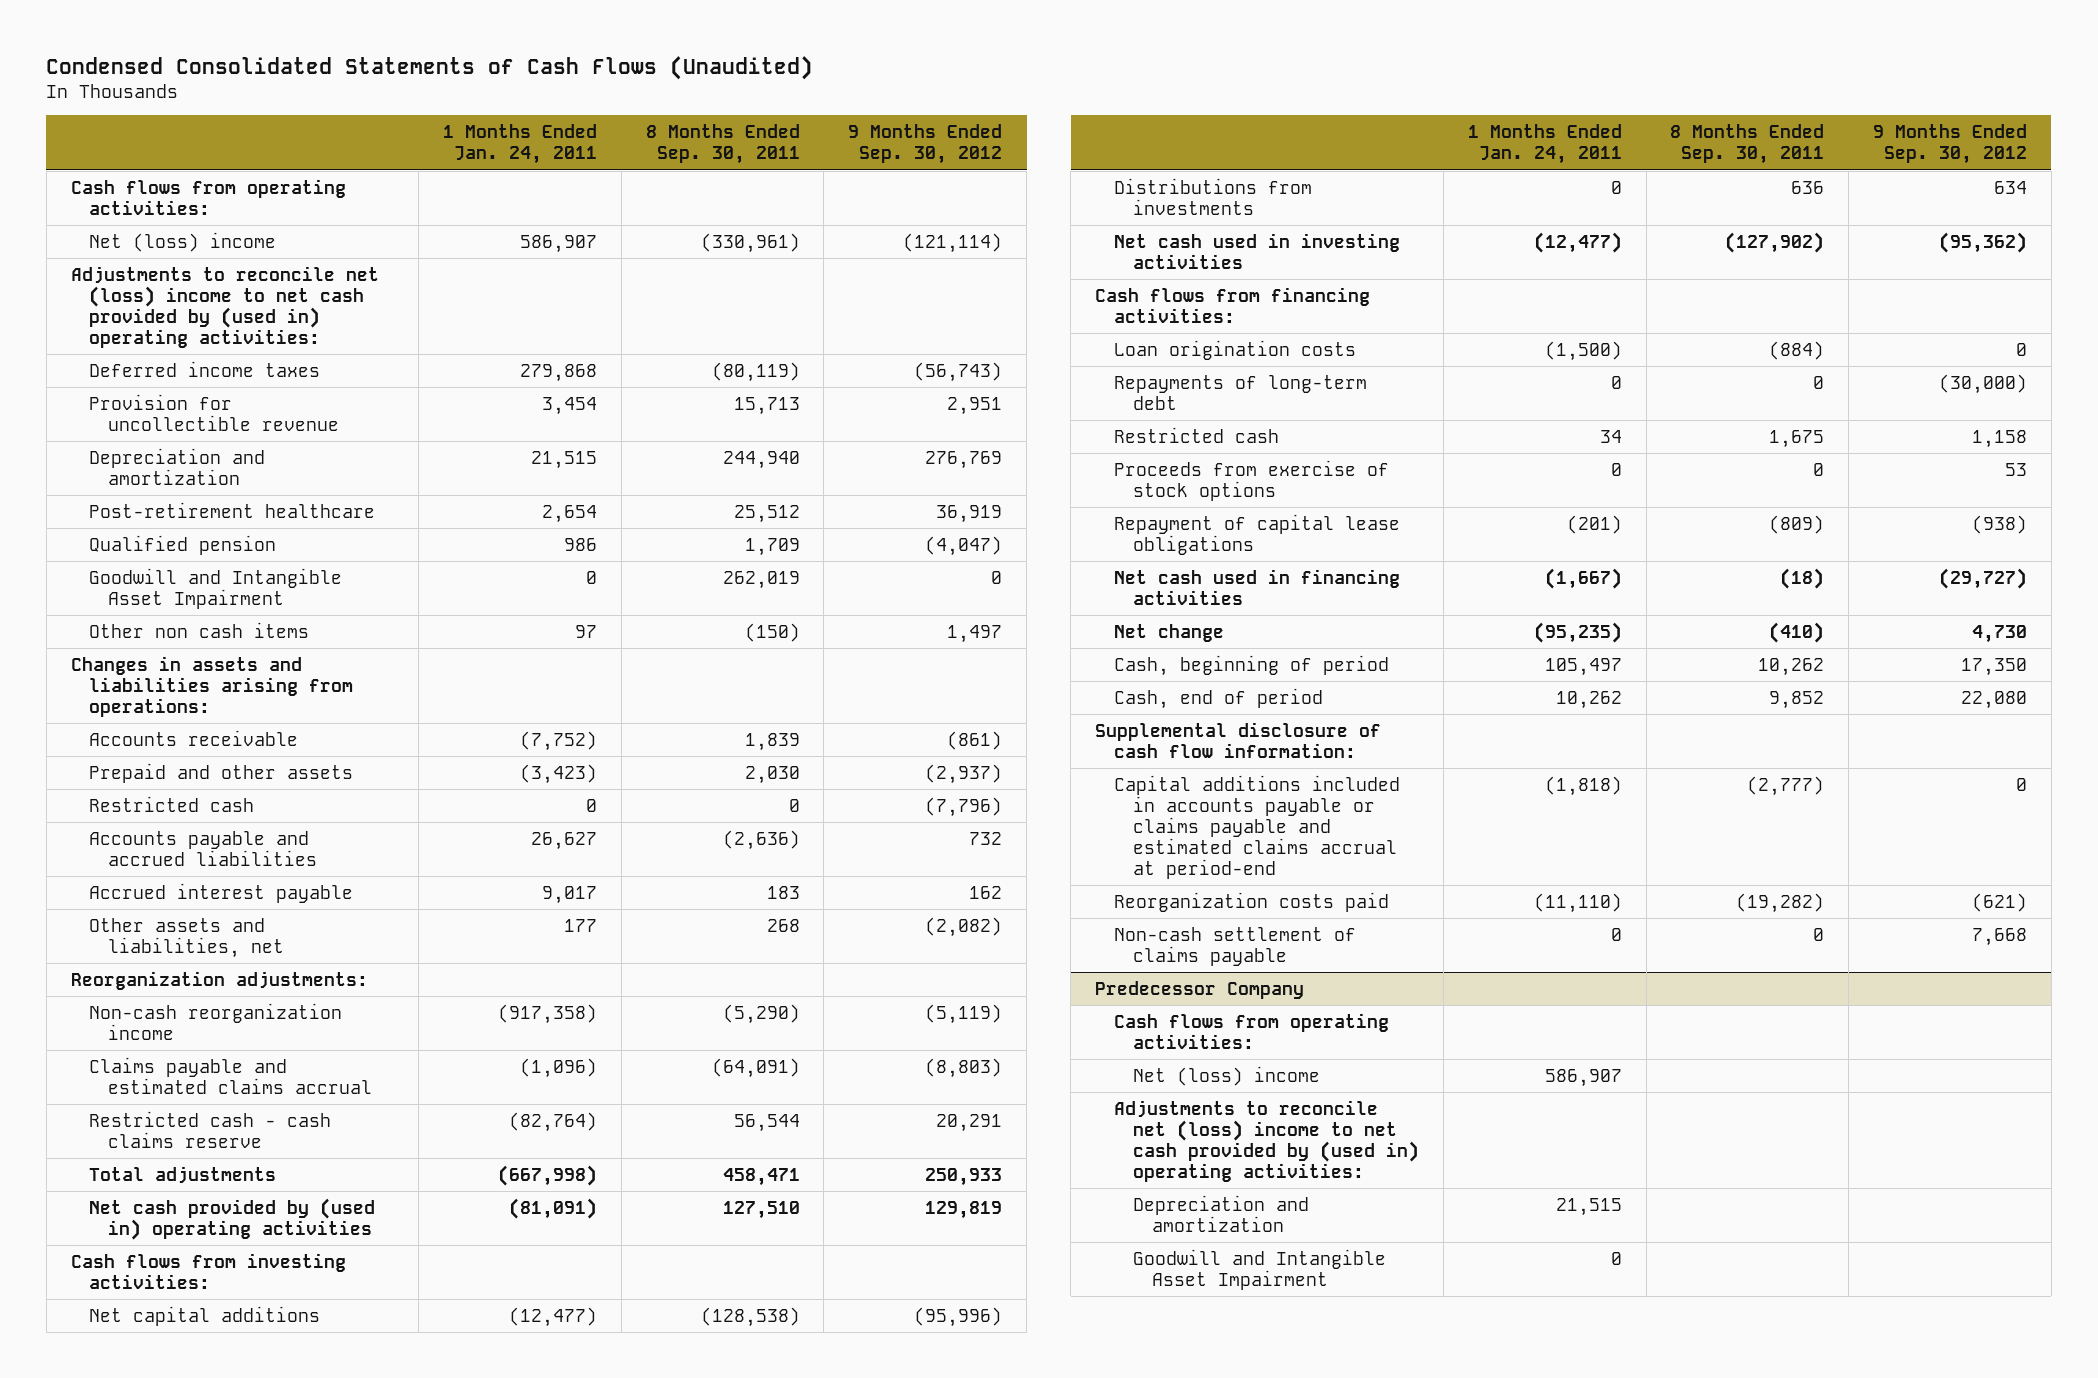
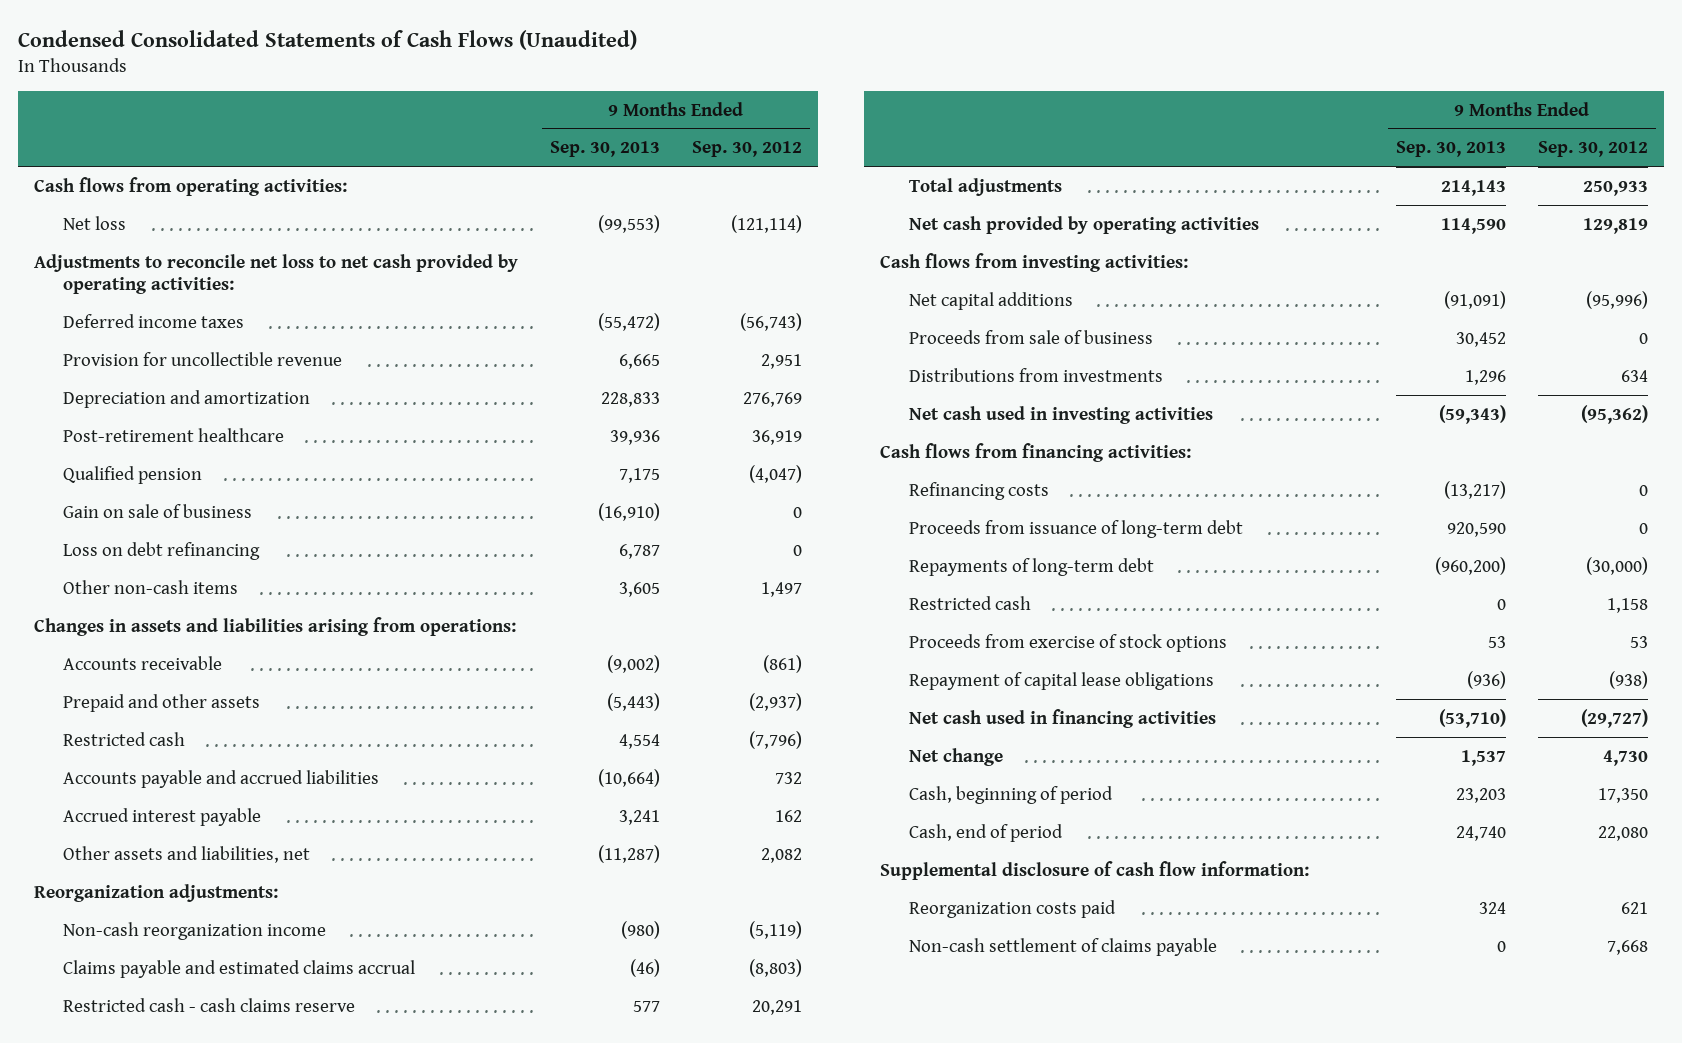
- | 1 Months Ended Jan. 24, 2011 | 8 Months Ended Sep. 30, 2011 | 9 Months Ended Sep. 30, 2012
+ | 9 Months Ended Sep. 30, 2013 | 9 Months Ended Sep. 30, 2012
- Net (loss) income | 586,907 | (330,961) | (121,114)
- Adjustments to reconcile net (loss) income to net cash provided by (used in) operating activities:
+ Net loss | (99,553) | (121,114)
+ Adjustments to reconcile net loss to net cash provided by operating activities:
- Goodwill and Intangible Asset Impairment | 0 | 262,019 | 0
- Other non cash items | 97 | (150) | 1,497
+ Gain on sale of business | (16,910) | 0
+ Loss on debt refinancing | 6,787 | 0
+ Other non-cash items | 3,605 | 1,497
- Other assets and liabilities, net | 177 | 268 | (2,082)
+ Other assets and liabilities, net | (11,287) | 2,082
- Net cash provided by (used in) operating activities | (81,091) | 127,510 | 129,819
+ Net cash provided by operating activities | 114,590 | 129,819
+ Proceeds from sale of business | 30,452 | 0
- Loan origination costs | (1,500) | (884) | 0
+ Refinancing costs | (13,217) | 0
+ Proceeds from issuance of long-term debt | 920,590 | 0
- Capital additions included in accounts payable or claims payable and estimated claims accrual at period-end | (1,818) | (2,777) | 0
- Reorganization costs paid | (11,110) | (19,282) | (621)
+ Reorganization costs paid | 324 | 621
- Predecessor Company
- Cash flows from operating activities:
- Net (loss) income | 586,907 | |
- Adjustments to reconcile net (loss) income to net cash provided by (used in) operating activities:
- Depreciation and amortization | 21,515 | |
- Goodwill and Intangible Asset Impairment | 0 | |

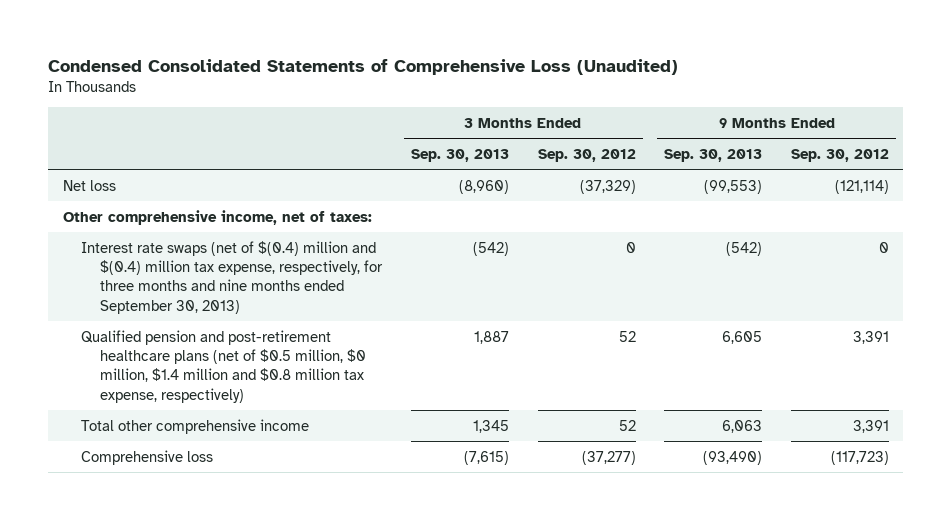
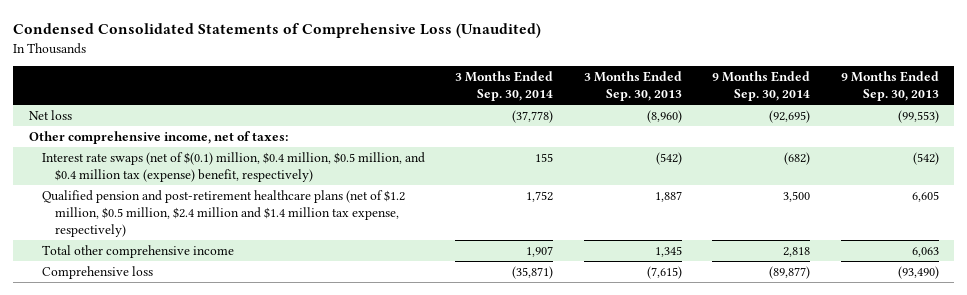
- | 3 Months Ended Sep. 30, 2013 | 3 Months Ended Sep. 30, 2012 | 9 Months Ended Sep. 30, 2013 | 9 Months Ended Sep. 30, 2012
+ | 3 Months Ended Sep. 30, 2014 | 3 Months Ended Sep. 30, 2013 | 9 Months Ended Sep. 30, 2014 | 9 Months Ended Sep. 30, 2013
- Interest rate swaps (net of $(0.4) million and $(0.4) million tax expense, respectively, for three months and nine months ended September 30, 2013) | (542) | 0 | (542) | 0
- Qualified pension and post-retirement healthcare plans (net of $0.5 million, $0 million, $1.4 million and $0.8 million tax expense, respectively) | 1,887 | 52 | 6,605 | 3,391
+ Interest rate swaps (net of $(0.1) million, $0.4 million, $0.5 million, and $0.4 million tax (expense) benefit, respectively) | 155 | (542) | (682) | (542)
+ Qualified pension and post-retirement healthcare plans (net of $1.2 million, $0.5 million, $2.4 million and $1.4 million tax expense, respectively) | 1,752 | 1,887 | 3,500 | 6,605

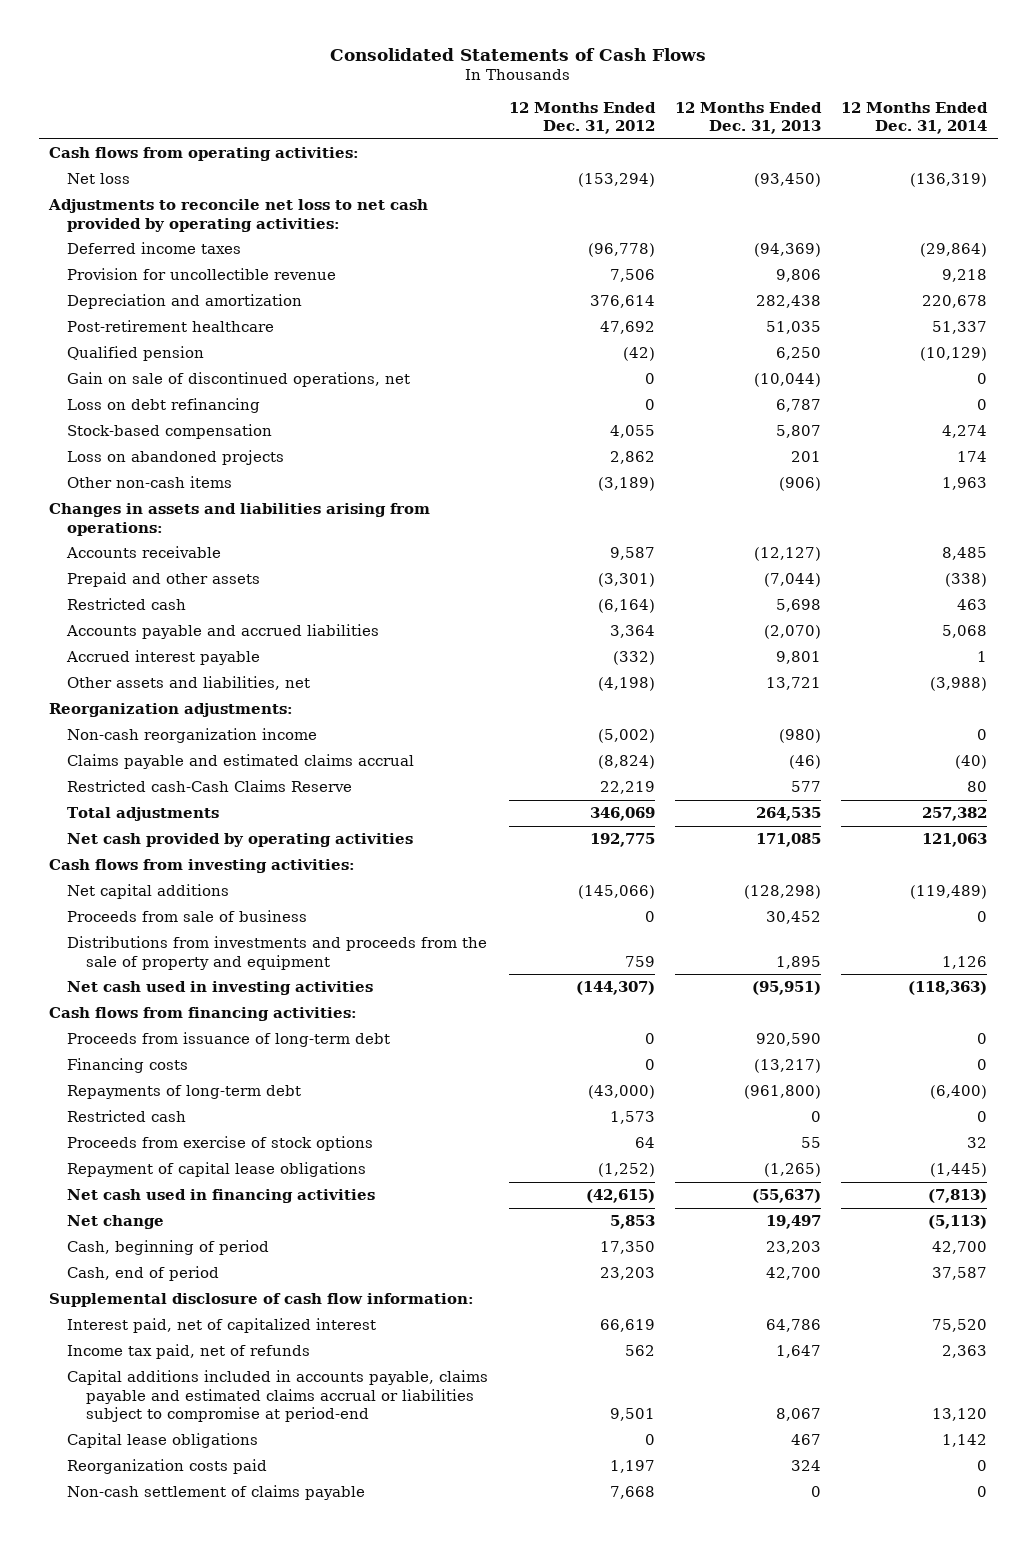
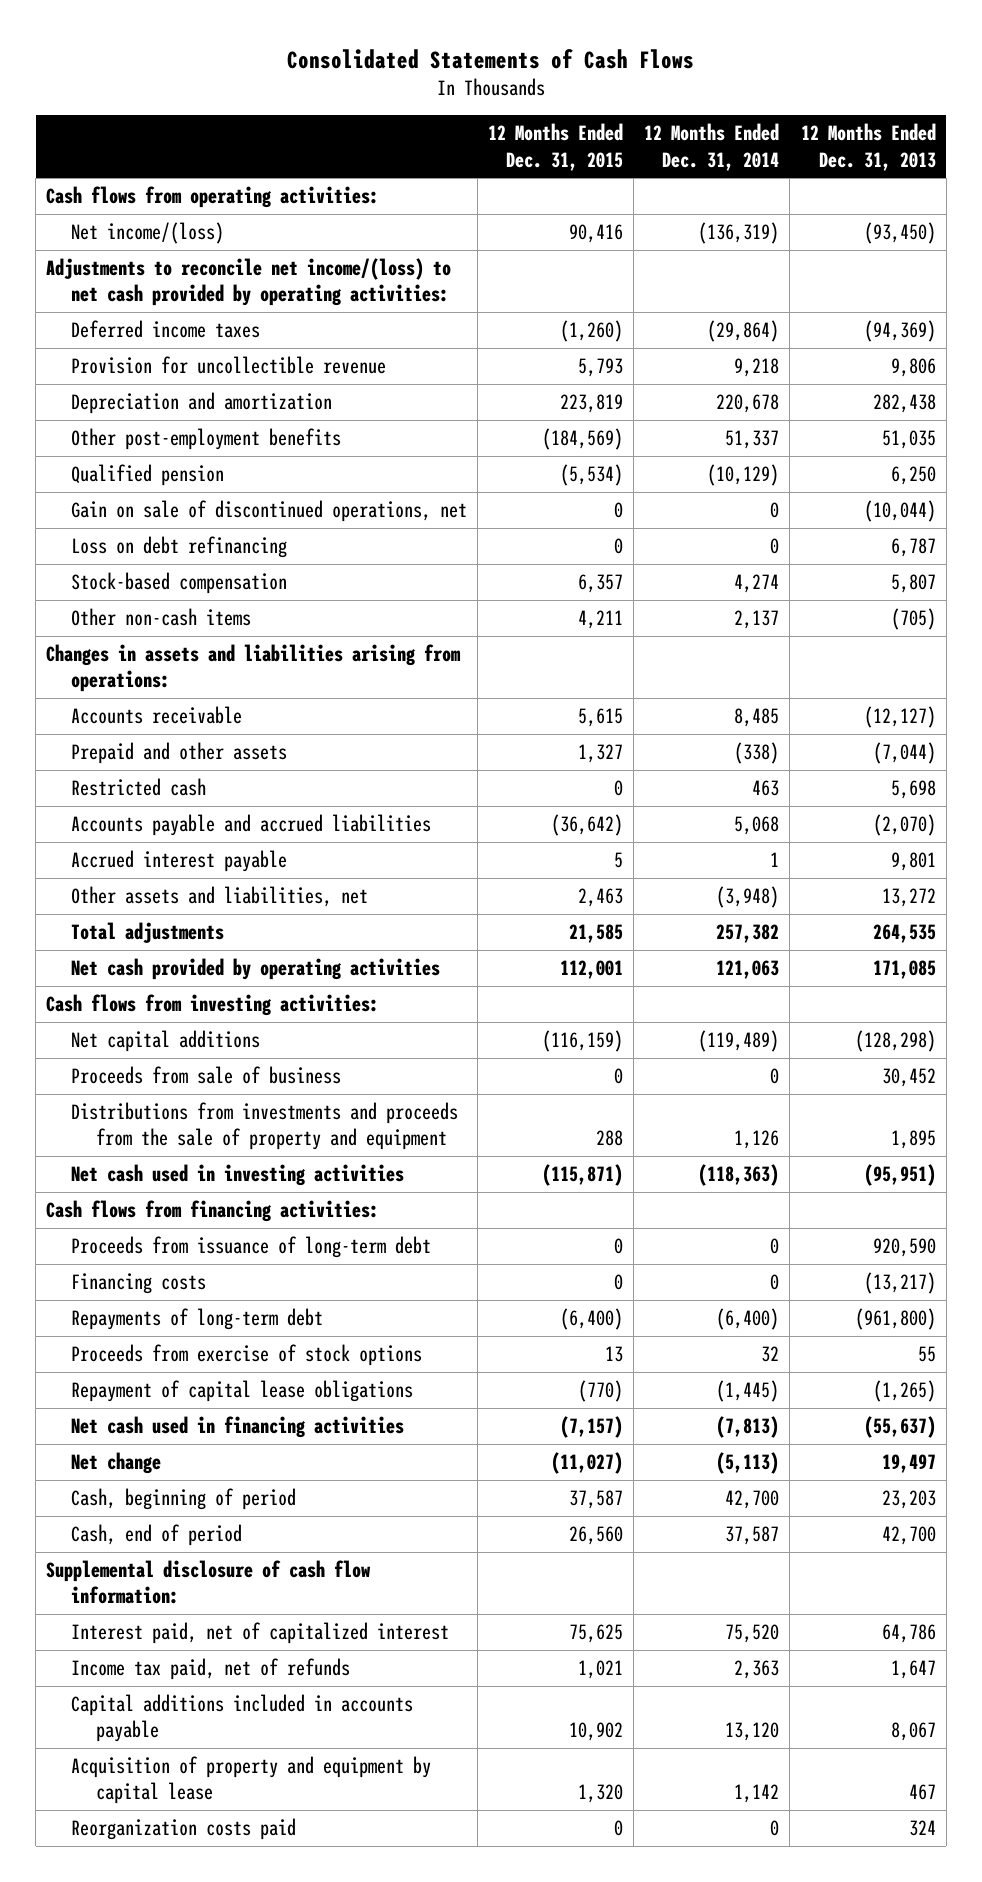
- | 12 Months Ended Dec. 31, 2012 | 12 Months Ended Dec. 31, 2013 | 12 Months Ended Dec. 31, 2014
+ | 12 Months Ended Dec. 31, 2015 | 12 Months Ended Dec. 31, 2014 | 12 Months Ended Dec. 31, 2013
- Net loss | (153,294) | (93,450) | (136,319)
- Adjustments to reconcile net loss to net cash provided by operating activities:
+ Net income/(loss) | 90,416 | (136,319) | (93,450)
+ Adjustments to reconcile net income/(loss) to net cash provided by operating activities:
- Post-retirement healthcare | 47,692 | 51,035 | 51,337
+ Other post-employment benefits | (184,569) | 51,337 | 51,035
- Loss on abandoned projects | 2,862 | 201 | 174
- Other non-cash items | (3,189) | (906) | 1,963
+ Other non-cash items | 4,211 | 2,137 | (705)
- Other assets and liabilities, net | (4,198) | 13,721 | (3,988)
- Reorganization adjustments:
- Non-cash reorganization income | (5,002) | (980) | 0
- Claims payable and estimated claims accrual | (8,824) | (46) | (40)
- Restricted cash-Cash Claims Reserve | 22,219 | 577 | 80
+ Other assets and liabilities, net | 2,463 | (3,948) | 13,272
- Restricted cash | 1,573 | 0 | 0
- Capital additions included in accounts payable, claims payable and estimated claims accrual or liabilities subject to compromise at period-end | 9,501 | 8,067 | 13,120
- Capital lease obligations | 0 | 467 | 1,142
+ Capital additions included in accounts payable | 10,902 | 13,120 | 8,067
+ Acquisition of property and equipment by capital lease | 1,320 | 1,142 | 467
- Non-cash settlement of claims payable | 7,668 | 0 | 0

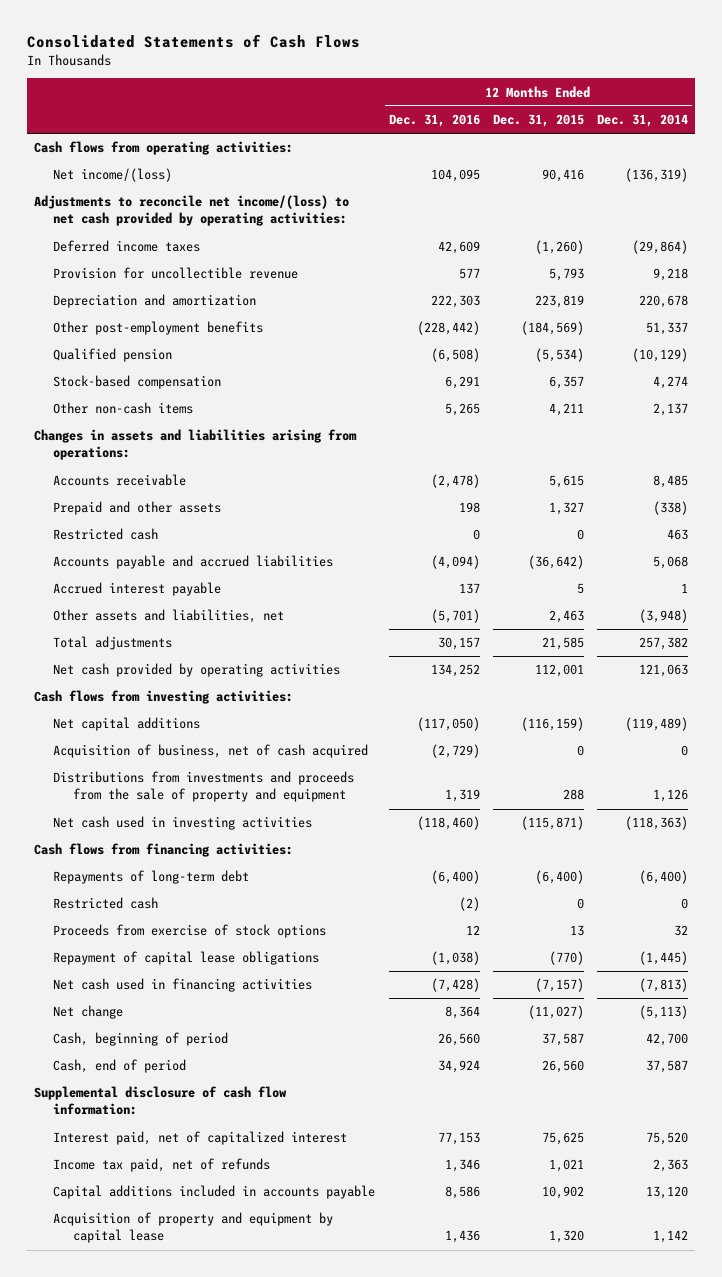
- | 12 Months Ended Dec. 31, 2015 | 12 Months Ended Dec. 31, 2014 | 12 Months Ended Dec. 31, 2013
+ | 12 Months Ended Dec. 31, 2016 | 12 Months Ended Dec. 31, 2015 | 12 Months Ended Dec. 31, 2014
- Gain on sale of discontinued operations, net | 0 | 0 | (10,044)
- Loss on debt refinancing | 0 | 0 | 6,787
- Proceeds from sale of business | 0 | 0 | 30,452
+ Acquisition of business, net of cash acquired | (2,729) | 0 | 0
- Proceeds from issuance of long-term debt | 0 | 0 | 920,590
- Financing costs | 0 | 0 | (13,217)
+ Restricted cash | (2) | 0 | 0
- Reorganization costs paid | 0 | 0 | 324

